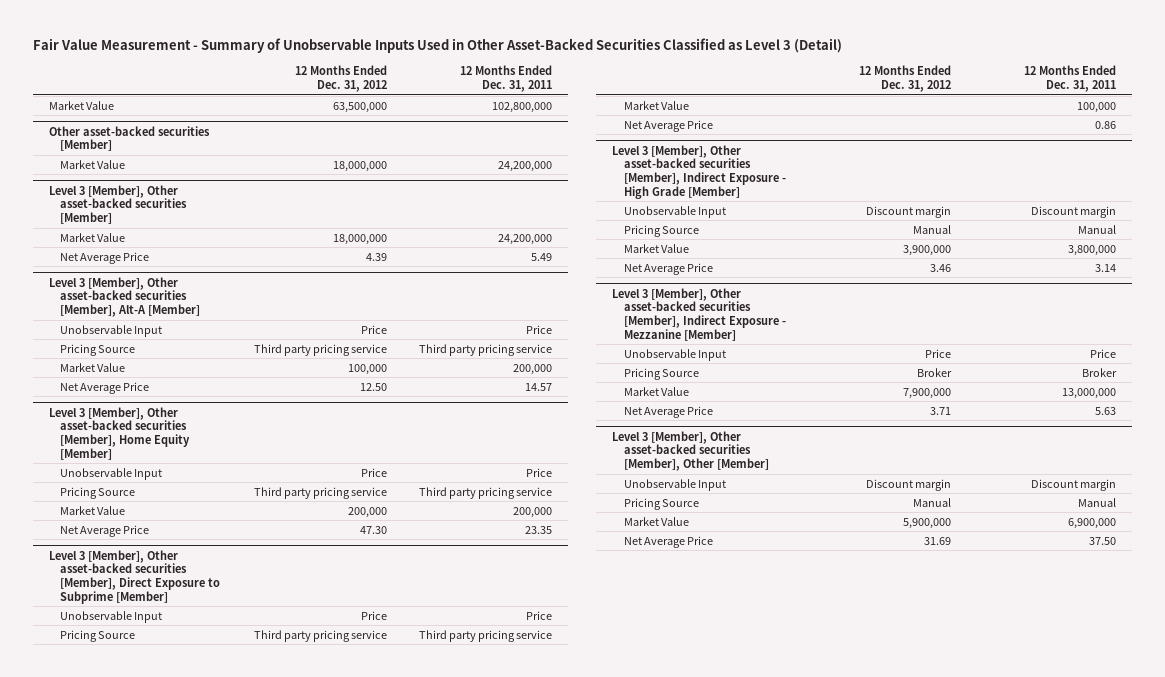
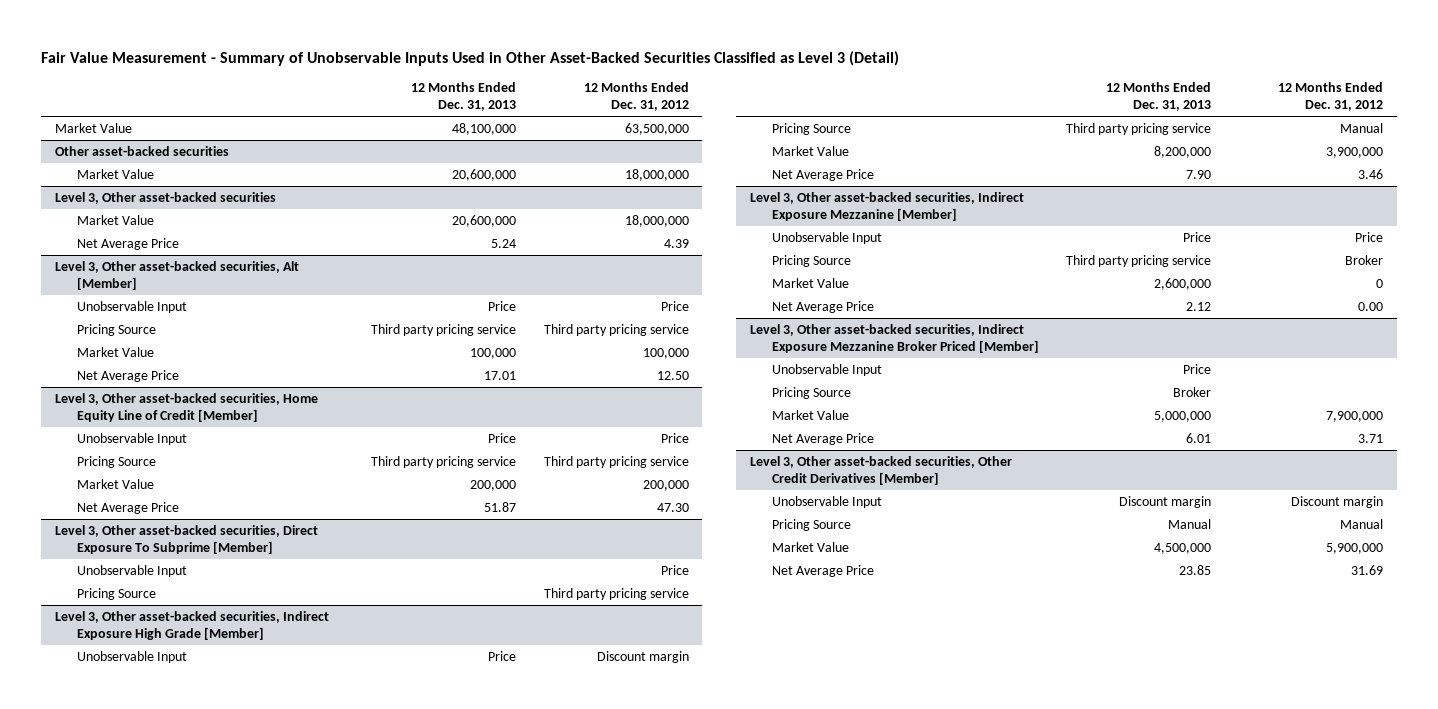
- | 12 Months Ended Dec. 31, 2012 | 12 Months Ended Dec. 31, 2011
+ | 12 Months Ended Dec. 31, 2013 | 12 Months Ended Dec. 31, 2012
- Other asset-backed securities [Member]
+ Other asset-backed securities
- Level 3 [Member], Other asset-backed securities [Member]
+ Level 3, Other asset-backed securities
- Level 3 [Member], Other asset-backed securities [Member], Alt-A [Member]
+ Level 3, Other asset-backed securities, Alt [Member]
- Level 3 [Member], Other asset-backed securities [Member], Home Equity [Member]
+ Level 3, Other asset-backed securities, Home Equity Line of Credit [Member]
- Level 3 [Member], Other asset-backed securities [Member], Direct Exposure to Subprime [Member]
+ Level 3, Other asset-backed securities, Direct Exposure To Subprime [Member]
- Market Value | | 100,000
- Net Average Price | | 0.86
- Level 3 [Member], Other asset-backed securities [Member], Indirect Exposure - High Grade [Member]
+ Level 3, Other asset-backed securities, Indirect Exposure High Grade [Member]
- Level 3 [Member], Other asset-backed securities [Member], Indirect Exposure - Mezzanine [Member]
+ Level 3, Other asset-backed securities, Indirect Exposure Mezzanine [Member]
+ Market Value | 2,600,000 | 0
+ Net Average Price | 2.12 | 0.00
+ Level 3, Other asset-backed securities, Indirect Exposure Mezzanine Broker Priced [Member]
+ Unobservable Input | Price |
+ Pricing Source | Broker |
- Level 3 [Member], Other asset-backed securities [Member], Other [Member]
+ Level 3, Other asset-backed securities, Other Credit Derivatives [Member]

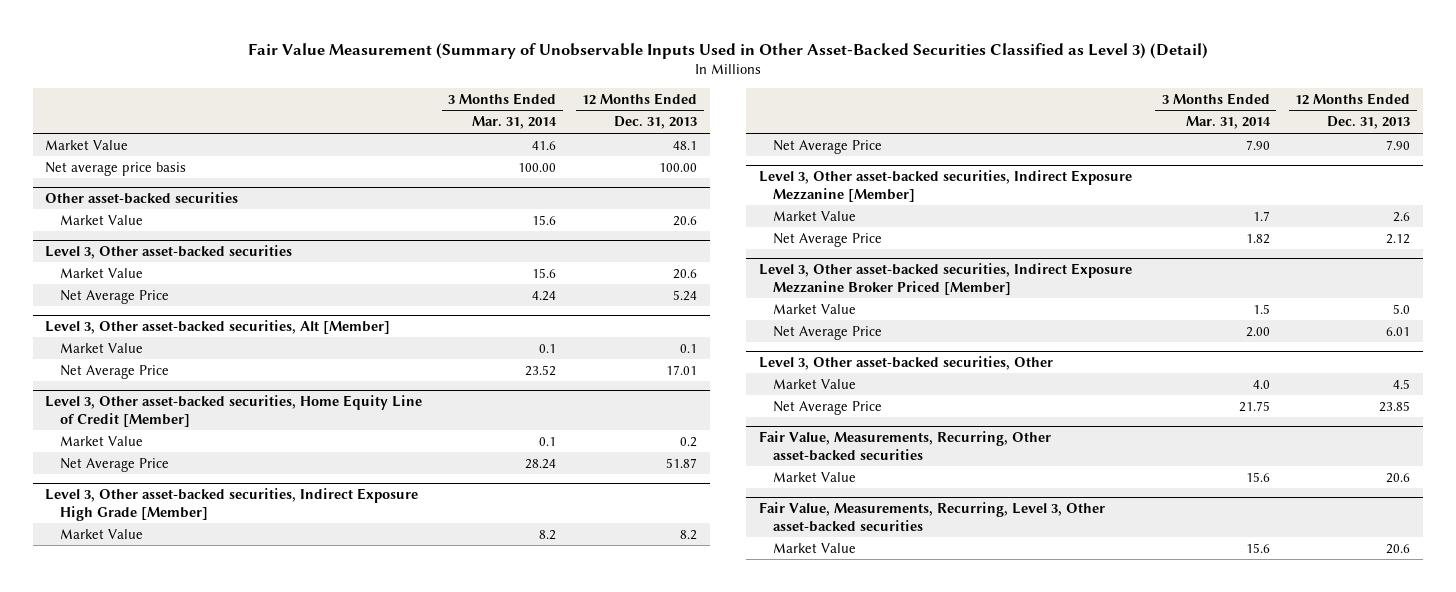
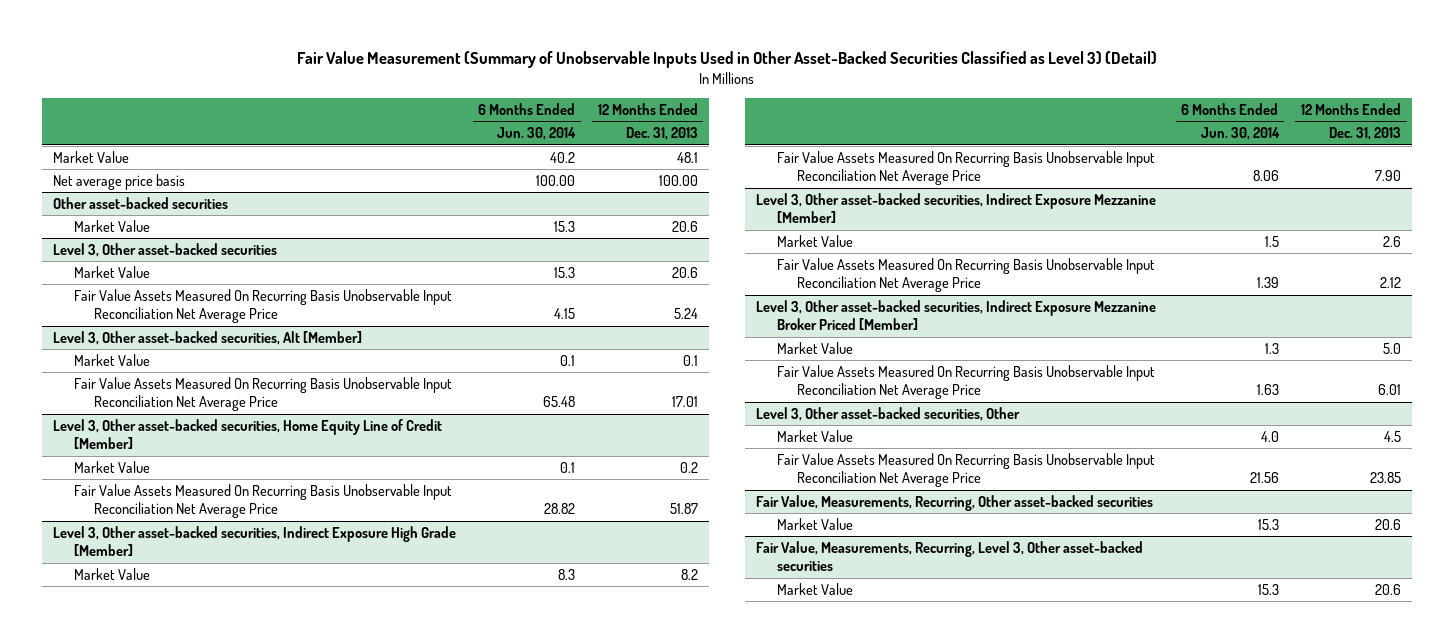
- | 3 Months Ended Mar. 31, 2014 | 12 Months Ended Dec. 31, 2013
+ | 6 Months Ended Jun. 30, 2014 | 12 Months Ended Dec. 31, 2013
@ Level 3, Other asset-backed securities
- Net Average Price | 4.24 | 5.24
+ Fair Value Assets Measured On Recurring Basis Unobservable Input Reconciliation Net Average Price | 4.15 | 5.24
@ Level 3, Other asset-backed securities, Alt [Member]
- Net Average Price | 23.52 | 17.01
+ Fair Value Assets Measured On Recurring Basis Unobservable Input Reconciliation Net Average Price | 65.48 | 17.01
@ Level 3, Other asset-backed securities, Home Equity Line of Credit [Member]
- Net Average Price | 28.24 | 51.87
+ Fair Value Assets Measured On Recurring Basis Unobservable Input Reconciliation Net Average Price | 28.82 | 51.87
@ Level 3, Other asset-backed securities, Indirect Exposure High Grade [Member]
- Net Average Price | 7.90 | 7.90
+ Fair Value Assets Measured On Recurring Basis Unobservable Input Reconciliation Net Average Price | 8.06 | 7.90
@ Level 3, Other asset-backed securities, Indirect Exposure Mezzanine [Member]
- Net Average Price | 1.82 | 2.12
+ Fair Value Assets Measured On Recurring Basis Unobservable Input Reconciliation Net Average Price | 1.39 | 2.12
@ Level 3, Other asset-backed securities, Indirect Exposure Mezzanine Broker Priced [Member]
- Net Average Price | 2.00 | 6.01
+ Fair Value Assets Measured On Recurring Basis Unobservable Input Reconciliation Net Average Price | 1.63 | 6.01
@ Level 3, Other asset-backed securities, Other
- Net Average Price | 21.75 | 23.85
+ Fair Value Assets Measured On Recurring Basis Unobservable Input Reconciliation Net Average Price | 21.56 | 23.85

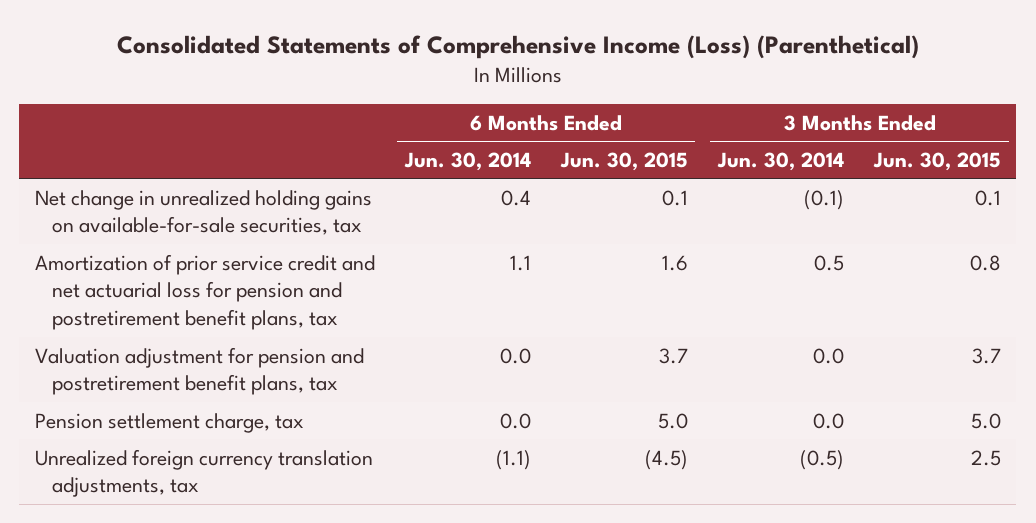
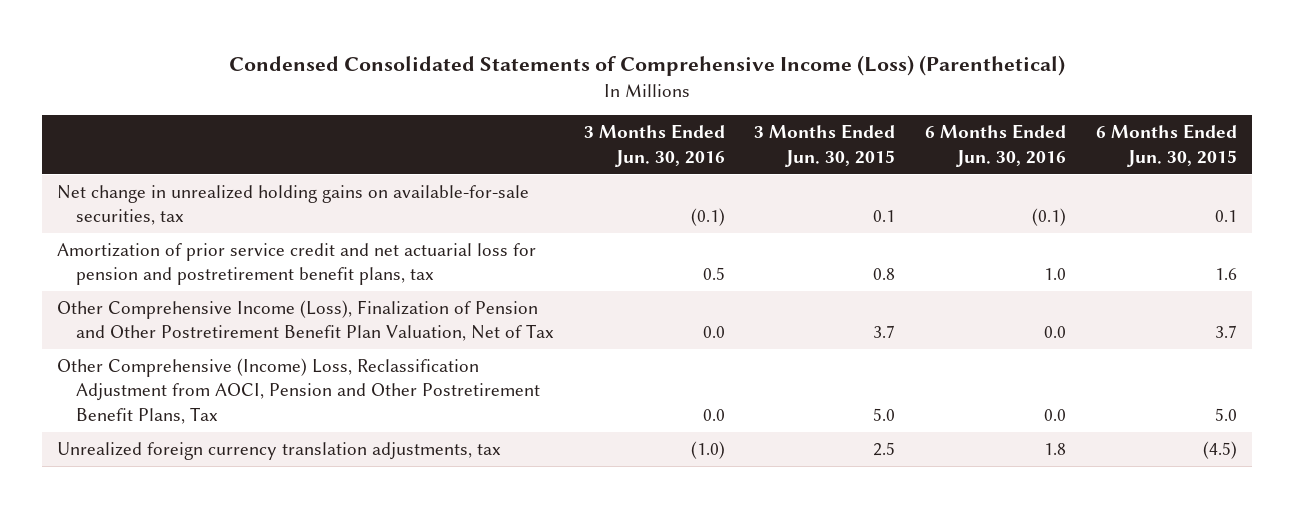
- Consolidated Statements of Comprehensive Income (Loss) (Parenthetical)
+ Condensed Consolidated Statements of Comprehensive Income (Loss) (Parenthetical)
- | 6 Months Ended Jun. 30, 2014 | 6 Months Ended Jun. 30, 2015 | 3 Months Ended Jun. 30, 2014 | 3 Months Ended Jun. 30, 2015
+ | 3 Months Ended Jun. 30, 2016 | 3 Months Ended Jun. 30, 2015 | 6 Months Ended Jun. 30, 2016 | 6 Months Ended Jun. 30, 2015
- Valuation adjustment for pension and postretirement benefit plans, tax | 0.0 | 3.7 | 0.0 | 3.7
- Pension settlement charge, tax | 0.0 | 5.0 | 0.0 | 5.0
+ Other Comprehensive Income (Loss), Finalization of Pension and Other Postretirement Benefit Plan Valuation, Net of Tax | 0.0 | 3.7 | 0.0 | 3.7
+ Other Comprehensive (Income) Loss, Reclassification Adjustment from AOCI, Pension and Other Postretirement Benefit Plans, Tax | 0.0 | 5.0 | 0.0 | 5.0

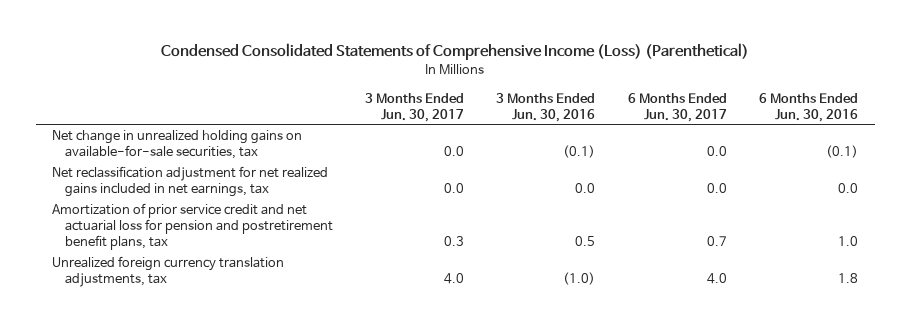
- | 3 Months Ended Jun. 30, 2016 | 3 Months Ended Jun. 30, 2015 | 6 Months Ended Jun. 30, 2016 | 6 Months Ended Jun. 30, 2015
+ | 3 Months Ended Jun. 30, 2017 | 3 Months Ended Jun. 30, 2016 | 6 Months Ended Jun. 30, 2017 | 6 Months Ended Jun. 30, 2016
+ Net reclassification adjustment for net realized gains included in net earnings, tax | 0.0 | 0.0 | 0.0 | 0.0
- Other Comprehensive Income (Loss), Finalization of Pension and Other Postretirement Benefit Plan Valuation, Net of Tax | 0.0 | 3.7 | 0.0 | 3.7
- Other Comprehensive (Income) Loss, Reclassification Adjustment from AOCI, Pension and Other Postretirement Benefit Plans, Tax | 0.0 | 5.0 | 0.0 | 5.0

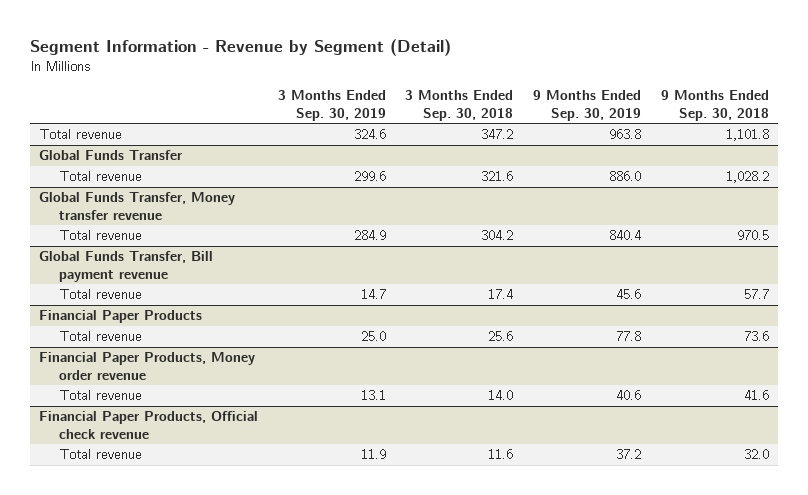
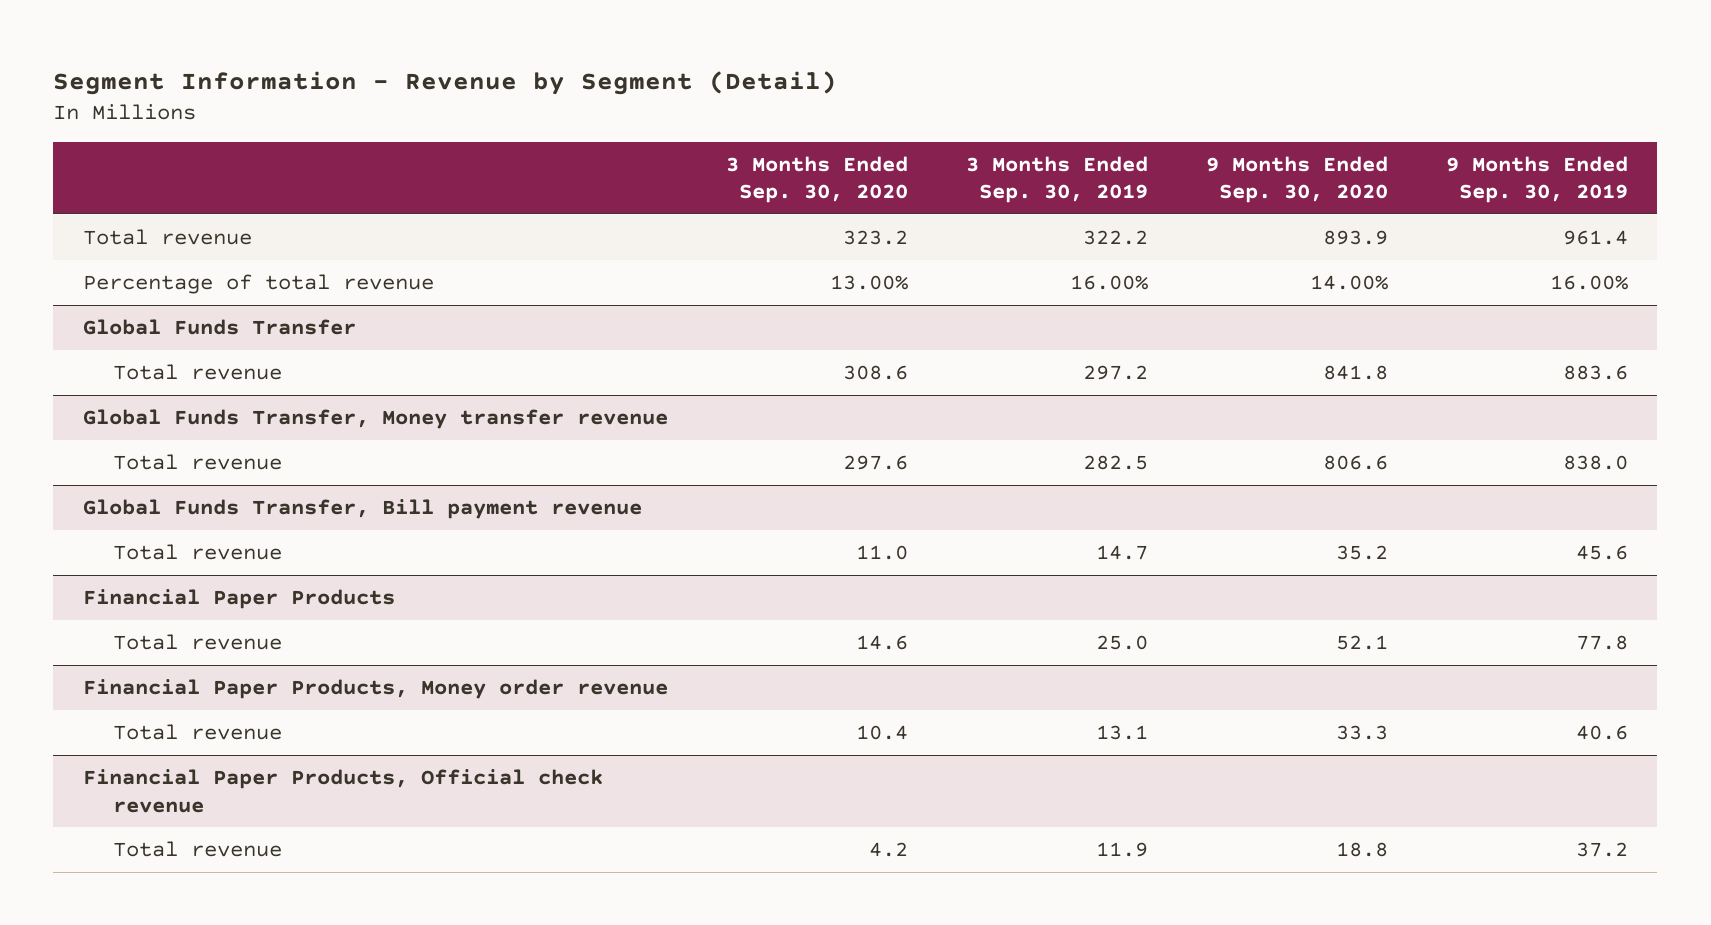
- | 3 Months Ended Sep. 30, 2019 | 3 Months Ended Sep. 30, 2018 | 9 Months Ended Sep. 30, 2019 | 9 Months Ended Sep. 30, 2018
+ | 3 Months Ended Sep. 30, 2020 | 3 Months Ended Sep. 30, 2019 | 9 Months Ended Sep. 30, 2020 | 9 Months Ended Sep. 30, 2019
- Total revenue | 324.6 | 347.2 | 963.8 | 1,101.8
+ Total revenue | 323.2 | 322.2 | 893.9 | 961.4
+ Percentage of total revenue | 13.00% | 16.00% | 14.00% | 16.00%
@ Global Funds Transfer
- Total revenue | 299.6 | 321.6 | 886.0 | 1,028.2
+ Total revenue | 308.6 | 297.2 | 841.8 | 883.6
@ Global Funds Transfer, Money transfer revenue
- Total revenue | 284.9 | 304.2 | 840.4 | 970.5
+ Total revenue | 297.6 | 282.5 | 806.6 | 838.0

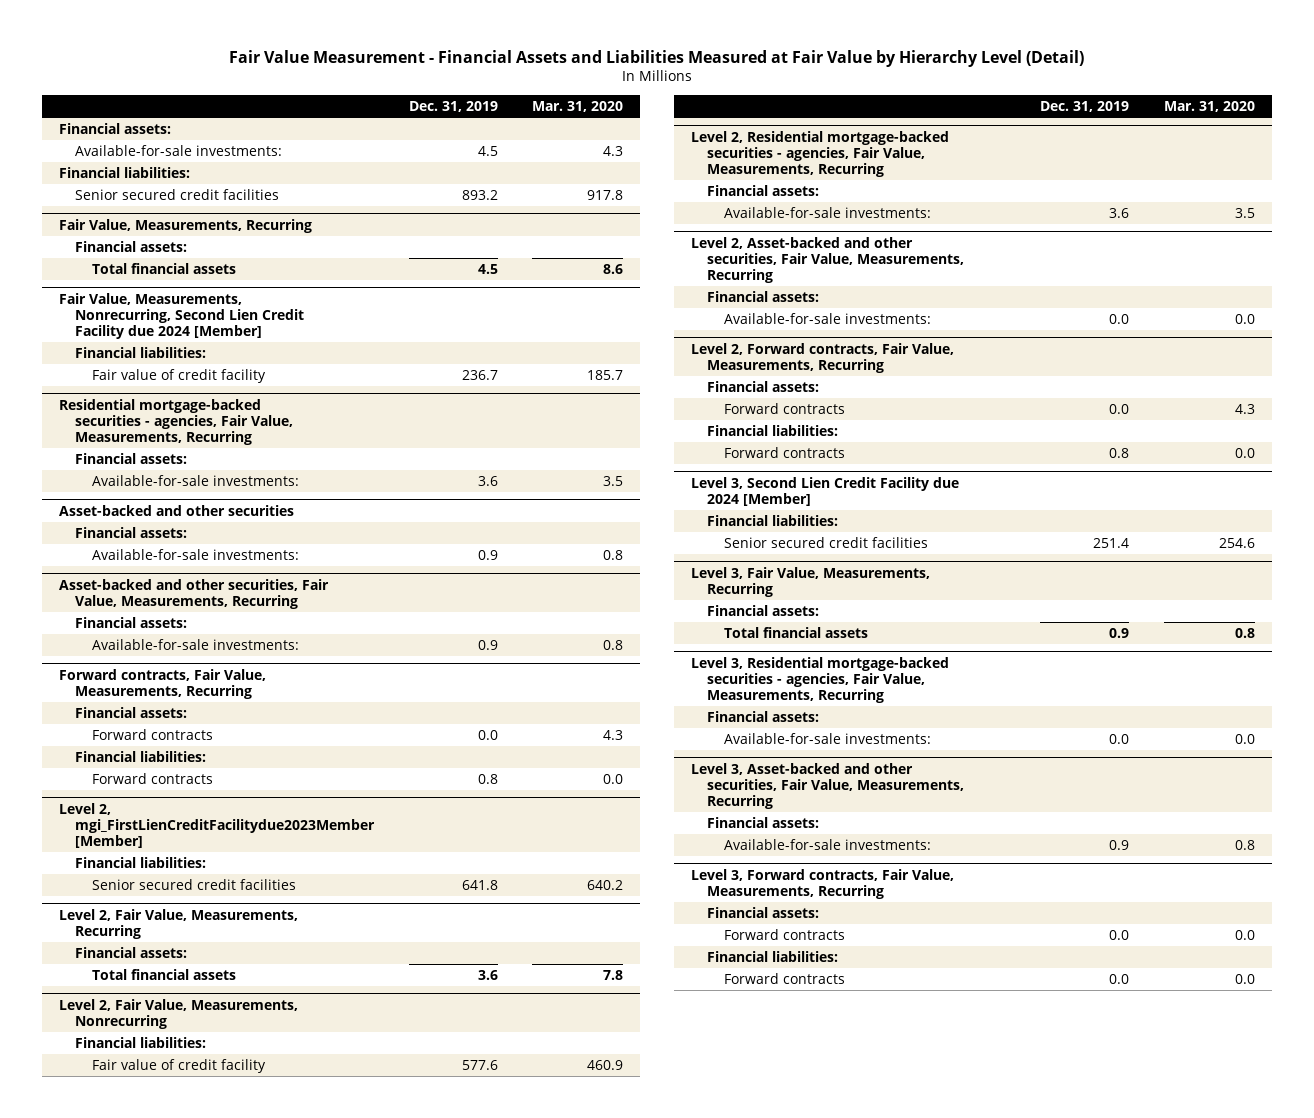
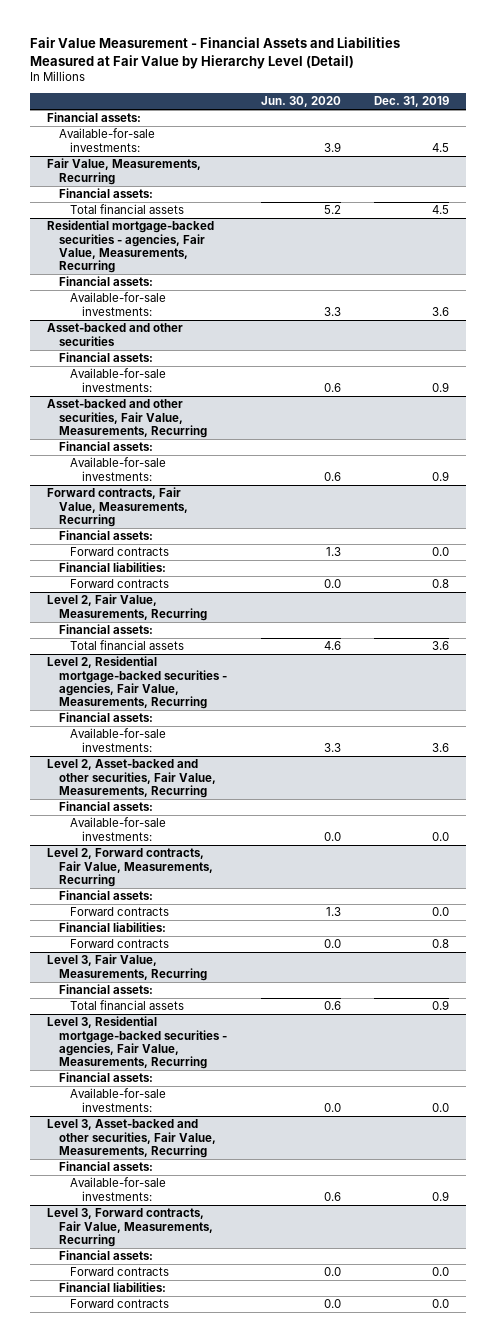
- | Dec. 31, 2019 | Mar. 31, 2020
+ | Jun. 30, 2020 | Dec. 31, 2019
- Financial liabilities:
- Senior secured credit facilities | 893.2 | 917.8
- Fair Value, Measurements, Nonrecurring, Second Lien Credit Facility due 2024 [Member]
- Financial liabilities:
- Fair value of credit facility | 236.7 | 185.7
- Level 2, mgi_FirstLienCreditFacilitydue2023Member [Member]
- Financial liabilities:
- Senior secured credit facilities | 641.8 | 640.2
- Level 2, Fair Value, Measurements, Nonrecurring
- Financial liabilities:
- Fair value of credit facility | 577.6 | 460.9
- Level 3, Second Lien Credit Facility due 2024 [Member]
- Financial liabilities:
- Senior secured credit facilities | 251.4 | 254.6

